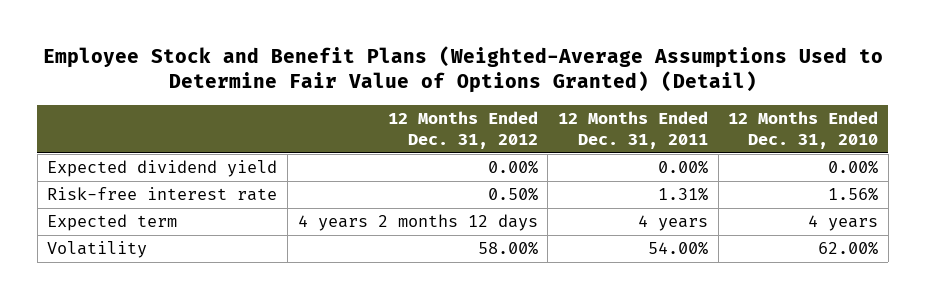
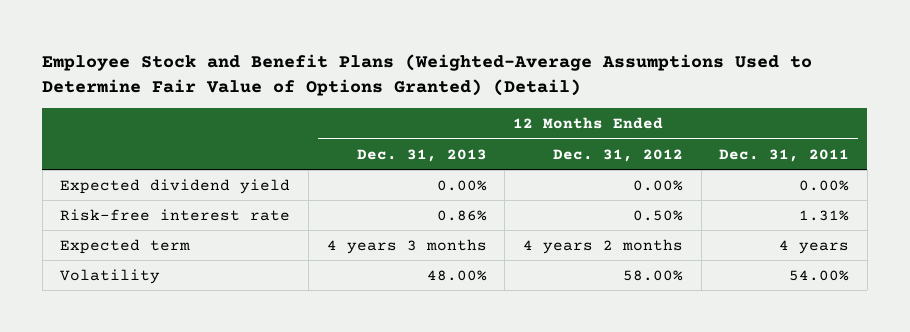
- | 12 Months Ended Dec. 31, 2012 | 12 Months Ended Dec. 31, 2011 | 12 Months Ended Dec. 31, 2010
+ | 12 Months Ended Dec. 31, 2013 | 12 Months Ended Dec. 31, 2012 | 12 Months Ended Dec. 31, 2011
- Expected term | 4 years 2 months 12 days | 4 years | 4 years
+ Expected term | 4 years 3 months | 4 years 2 months | 4 years

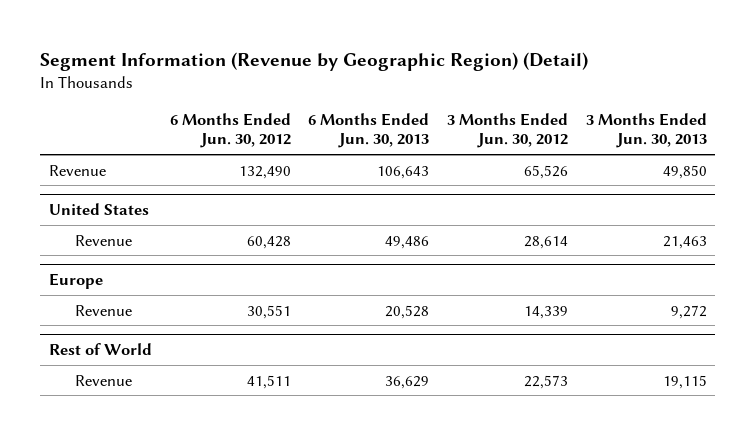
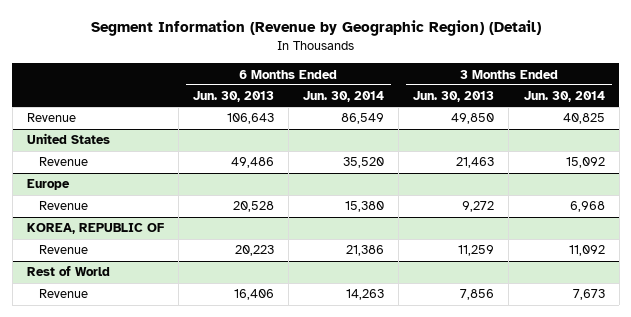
- | 6 Months Ended Jun. 30, 2012 | 6 Months Ended Jun. 30, 2013 | 3 Months Ended Jun. 30, 2012 | 3 Months Ended Jun. 30, 2013
+ | 6 Months Ended Jun. 30, 2013 | 6 Months Ended Jun. 30, 2014 | 3 Months Ended Jun. 30, 2013 | 3 Months Ended Jun. 30, 2014
+ KOREA, REPUBLIC OF
+ Revenue | 20,223 | 21,386 | 11,259 | 11,092
@ Rest of World
- Revenue | 41,511 | 36,629 | 22,573 | 19,115
+ Revenue | 16,406 | 14,263 | 7,856 | 7,673

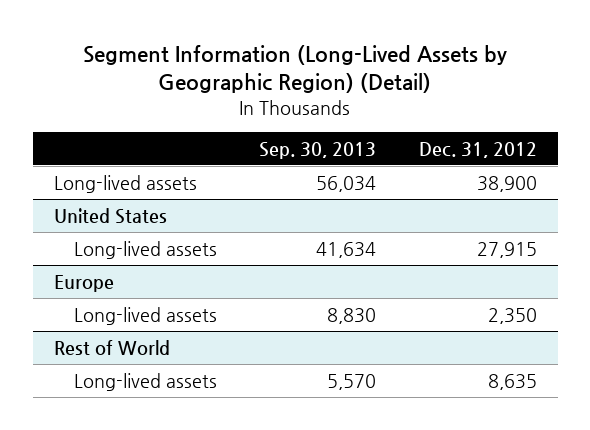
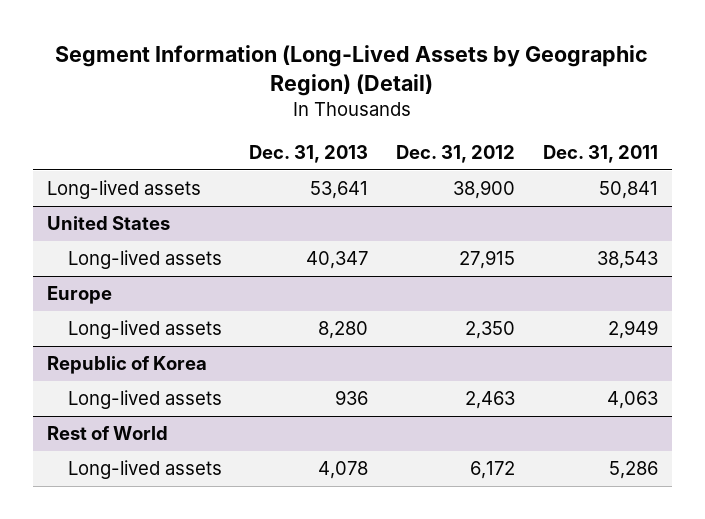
- | Sep. 30, 2013 | Dec. 31, 2012
+ | Dec. 31, 2013 | Dec. 31, 2012 | Dec. 31, 2011
+ Republic of Korea
+ Long-lived assets | 936 | 2,463 | 4,063
@ Rest of World
- Long-lived assets | 5,570 | 8,635
+ Long-lived assets | 4,078 | 6,172 | 5,286

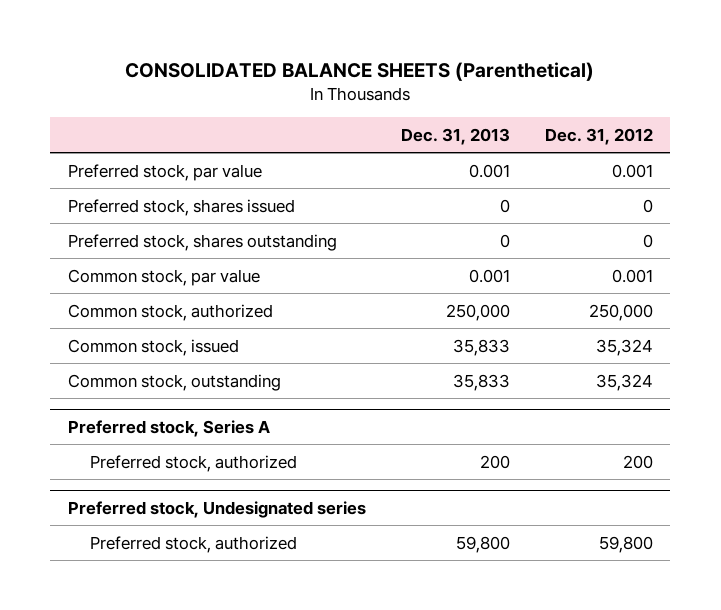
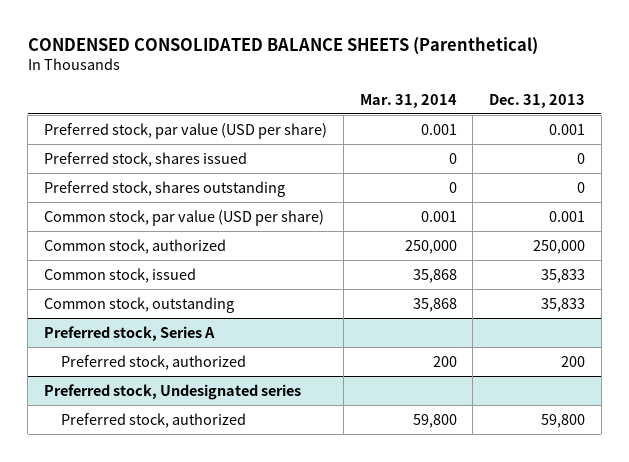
- CONSOLIDATED BALANCE SHEETS (Parenthetical)
+ CONDENSED CONSOLIDATED BALANCE SHEETS (Parenthetical)
- | Dec. 31, 2013 | Dec. 31, 2012
+ | Mar. 31, 2014 | Dec. 31, 2013
- Preferred stock, par value | 0.001 | 0.001
+ Preferred stock, par value (USD per share) | 0.001 | 0.001
- Common stock, par value | 0.001 | 0.001
+ Common stock, par value (USD per share) | 0.001 | 0.001

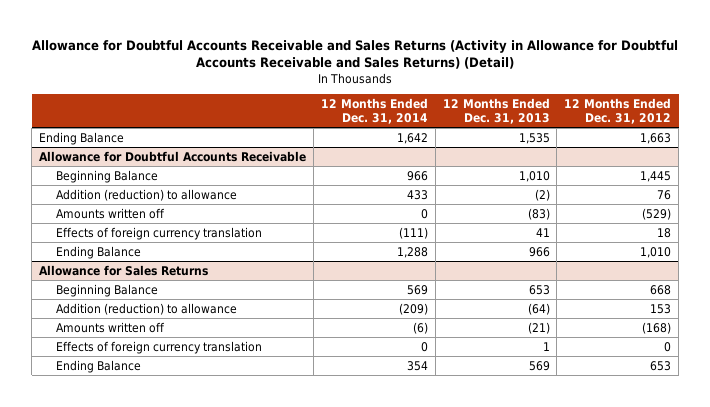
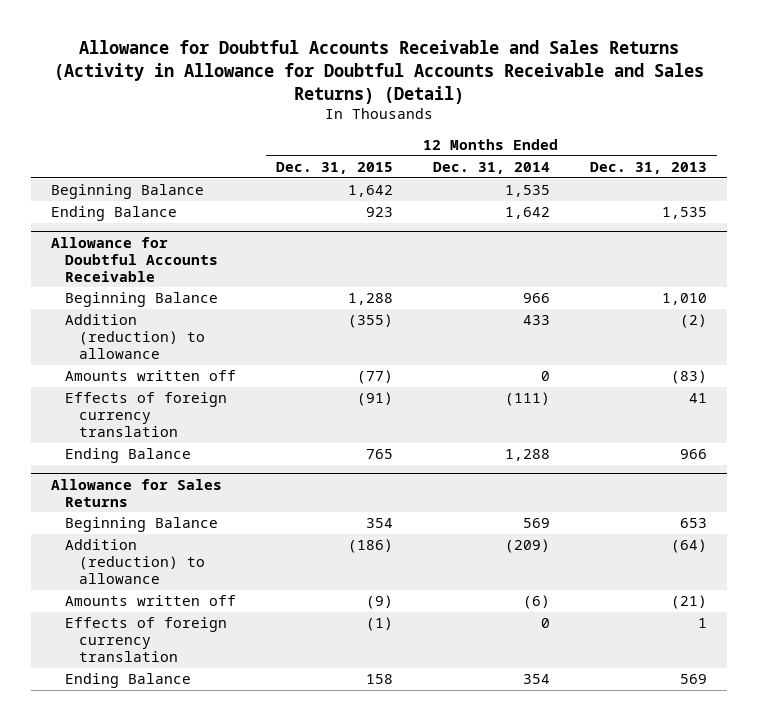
- | 12 Months Ended Dec. 31, 2014 | 12 Months Ended Dec. 31, 2013 | 12 Months Ended Dec. 31, 2012
+ | 12 Months Ended Dec. 31, 2015 | 12 Months Ended Dec. 31, 2014 | 12 Months Ended Dec. 31, 2013
+ Beginning Balance | 1,642 | 1,535 |

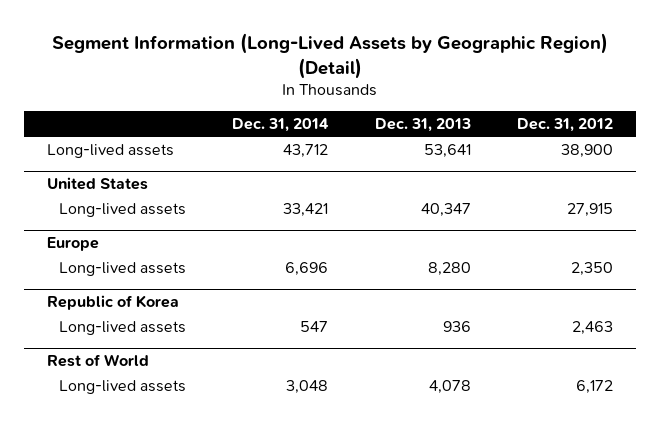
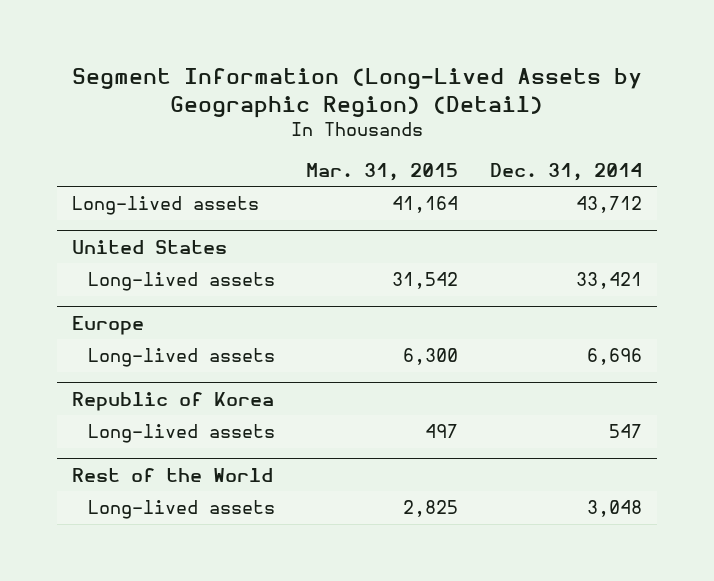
- | Dec. 31, 2014 | Dec. 31, 2013 | Dec. 31, 2012
+ | Mar. 31, 2015 | Dec. 31, 2014
- Rest of World
+ Rest of the World

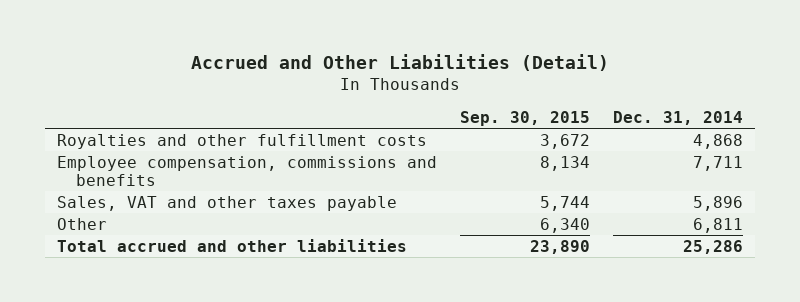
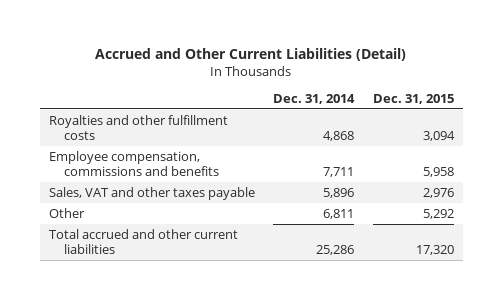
- Accrued and Other Liabilities (Detail)
+ Accrued and Other Current Liabilities (Detail)
- | Sep. 30, 2015 | Dec. 31, 2014
+ | Dec. 31, 2014 | Dec. 31, 2015
- Total accrued and other liabilities | 23,890 | 25,286
+ Total accrued and other current liabilities | 25,286 | 17,320

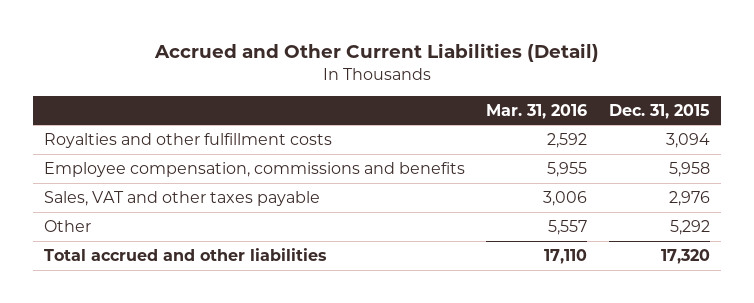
- | Dec. 31, 2014 | Dec. 31, 2015
+ | Mar. 31, 2016 | Dec. 31, 2015
- Total accrued and other current liabilities | 25,286 | 17,320
+ Total accrued and other liabilities | 17,110 | 17,320

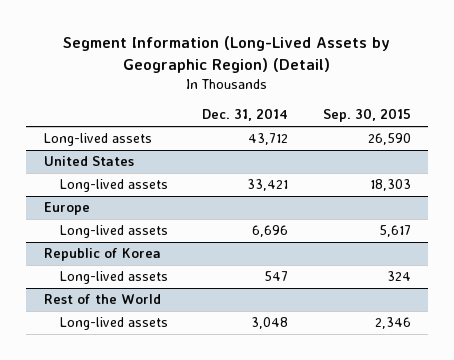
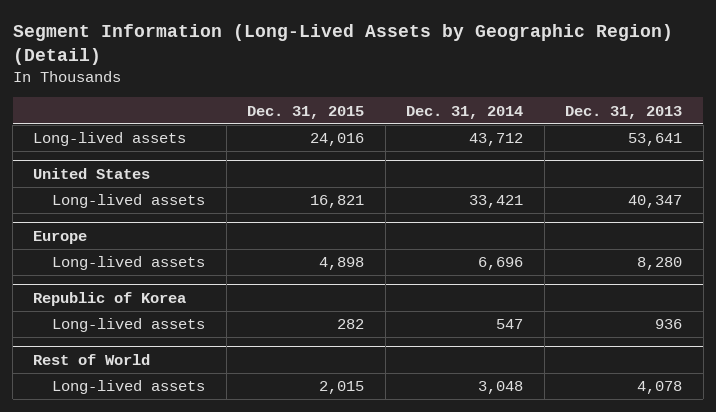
- | Dec. 31, 2014 | Sep. 30, 2015
+ | Dec. 31, 2015 | Dec. 31, 2014 | Dec. 31, 2013
- Rest of the World
+ Rest of World

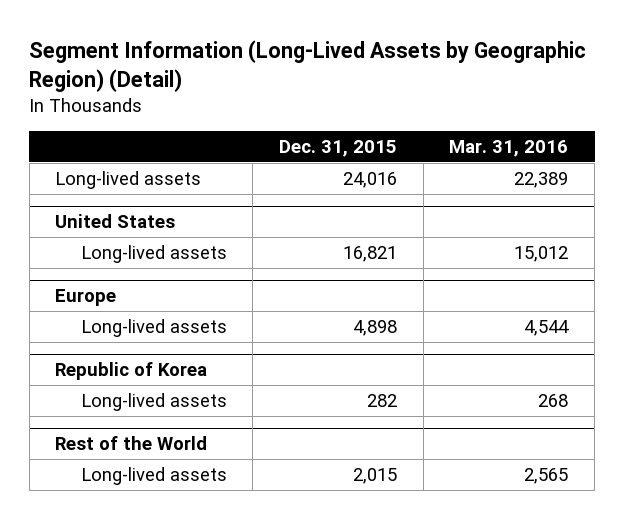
- | Dec. 31, 2015 | Dec. 31, 2014 | Dec. 31, 2013
+ | Dec. 31, 2015 | Mar. 31, 2016
- Rest of World
+ Rest of the World

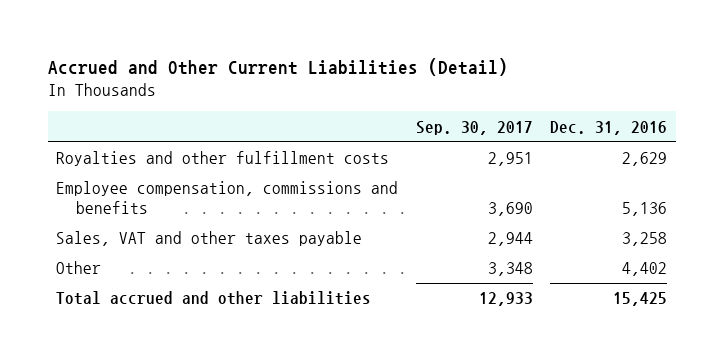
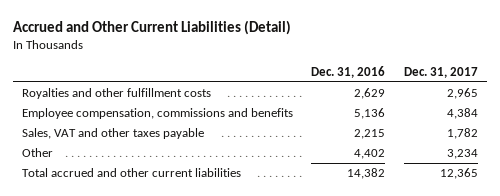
- | Sep. 30, 2017 | Dec. 31, 2016
+ | Dec. 31, 2016 | Dec. 31, 2017
- Sales, VAT and other taxes payable | 2,944 | 3,258
+ Sales, VAT and other taxes payable | 2,215 | 1,782
- Total accrued and other liabilities | 12,933 | 15,425
+ Total accrued and other current liabilities | 14,382 | 12,365

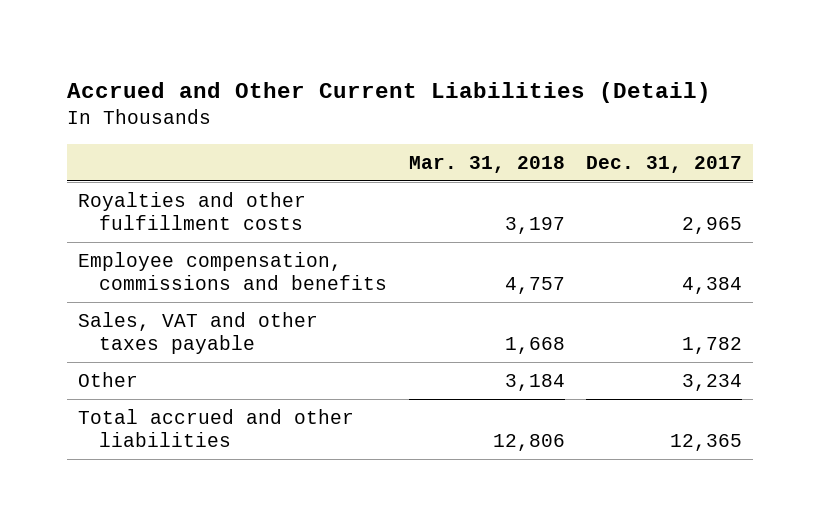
- | Dec. 31, 2016 | Dec. 31, 2017
+ | Mar. 31, 2018 | Dec. 31, 2017
- Total accrued and other current liabilities | 14,382 | 12,365
+ Total accrued and other liabilities | 12,806 | 12,365

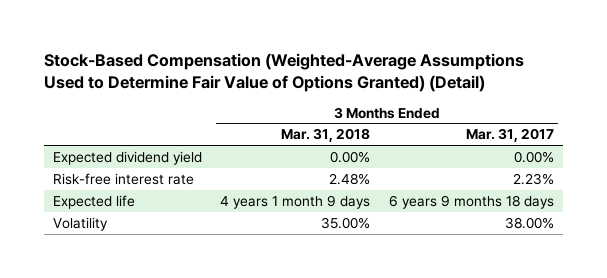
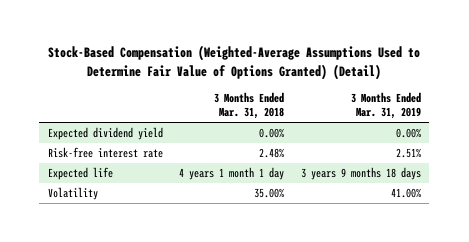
- | 3 Months Ended Mar. 31, 2018 | 3 Months Ended Mar. 31, 2017
+ | 3 Months Ended Mar. 31, 2018 | 3 Months Ended Mar. 31, 2019
- Expected life | 4 years 1 month 9 days | 6 years 9 months 18 days
+ Expected life | 4 years 1 month 1 day | 3 years 9 months 18 days

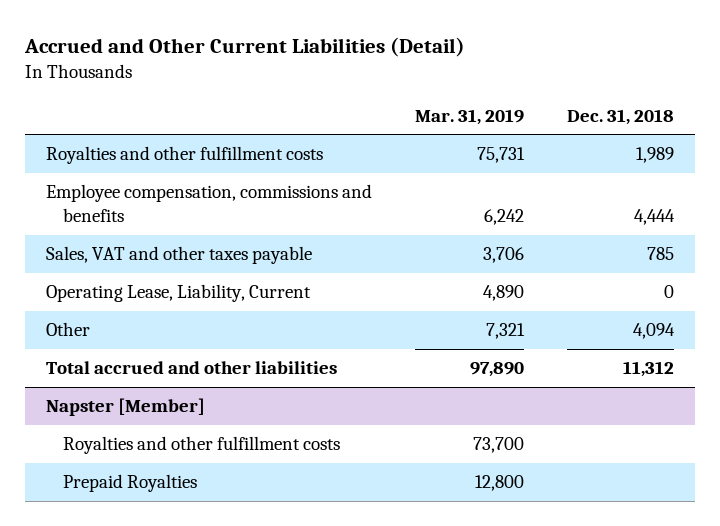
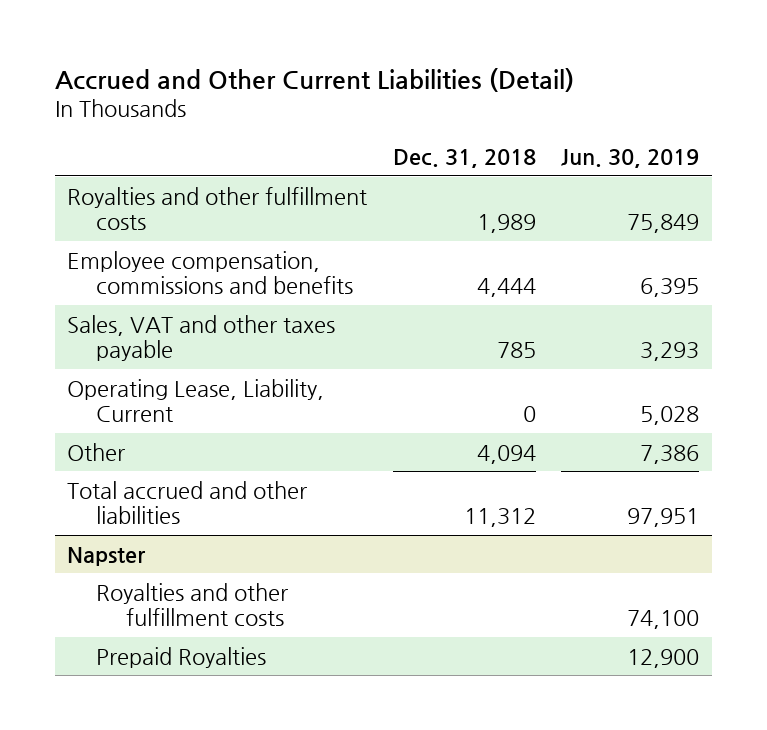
- | Mar. 31, 2019 | Dec. 31, 2018
+ | Dec. 31, 2018 | Jun. 30, 2019
- Napster [Member]
+ Napster

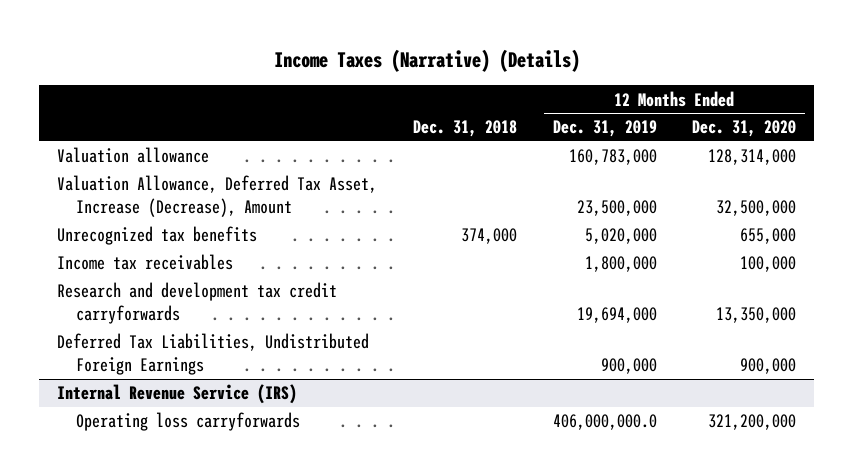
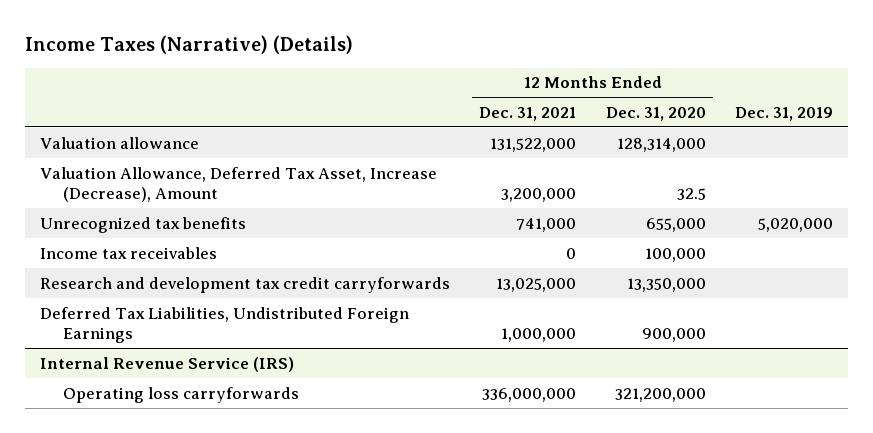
- | Dec. 31, 2018 | 12 Months Ended Dec. 31, 2019 | 12 Months Ended Dec. 31, 2020
+ | 12 Months Ended Dec. 31, 2021 | 12 Months Ended Dec. 31, 2020 | Dec. 31, 2019
- Valuation Allowance, Deferred Tax Asset, Increase (Decrease), Amount | | 23,500,000 | 32,500,000
+ Valuation Allowance, Deferred Tax Asset, Increase (Decrease), Amount | 3,200,000 | 32.5 |

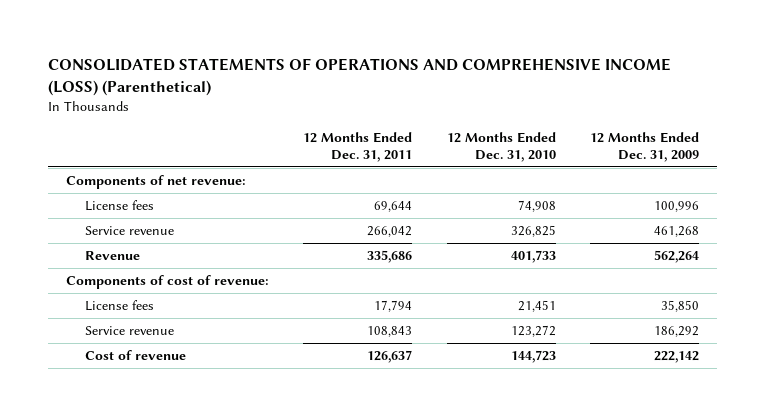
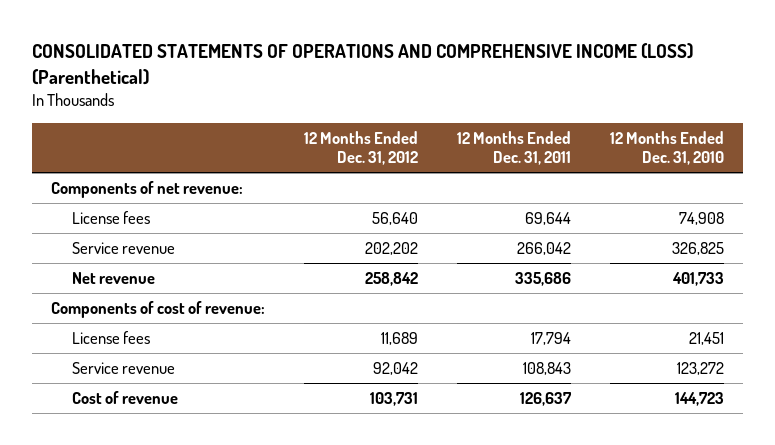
- | 12 Months Ended Dec. 31, 2011 | 12 Months Ended Dec. 31, 2010 | 12 Months Ended Dec. 31, 2009
+ | 12 Months Ended Dec. 31, 2012 | 12 Months Ended Dec. 31, 2011 | 12 Months Ended Dec. 31, 2010
- Revenue | 335,686 | 401,733 | 562,264
+ Net revenue | 258,842 | 335,686 | 401,733

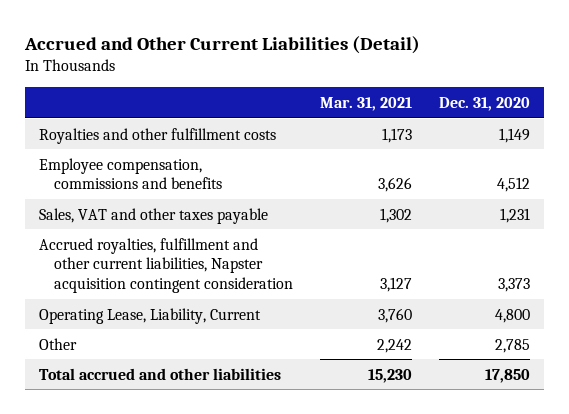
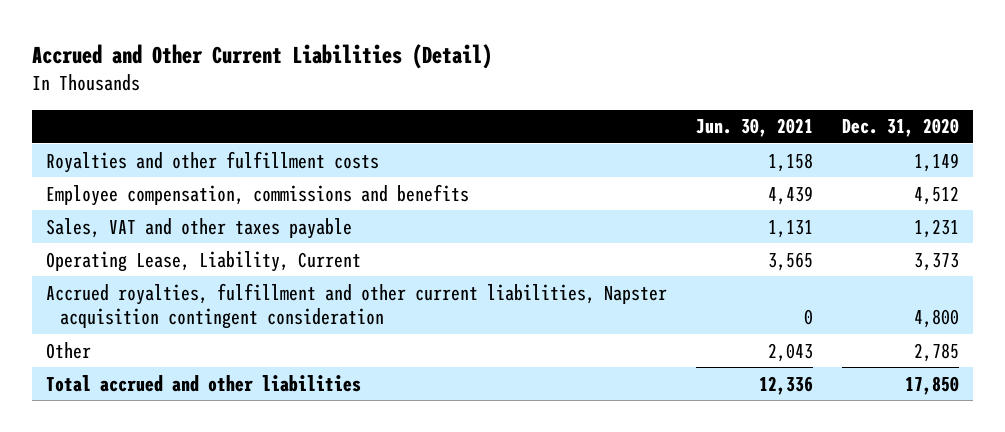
- | Mar. 31, 2021 | Dec. 31, 2020
+ | Jun. 30, 2021 | Dec. 31, 2020
- Accrued royalties, fulfillment and other current liabilities, Napster acquisition contingent consideration | 3,127 | 3,373
- Operating Lease, Liability, Current | 3,760 | 4,800
+ Operating Lease, Liability, Current | 3,565 | 3,373
+ Accrued royalties, fulfillment and other current liabilities, Napster acquisition contingent consideration | 0 | 4,800

